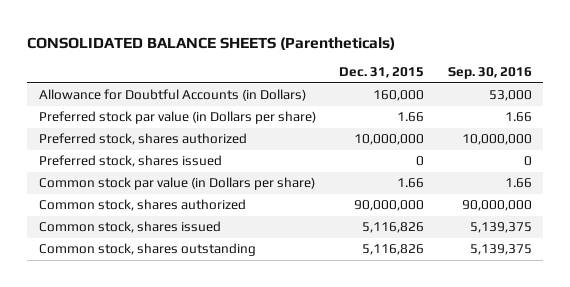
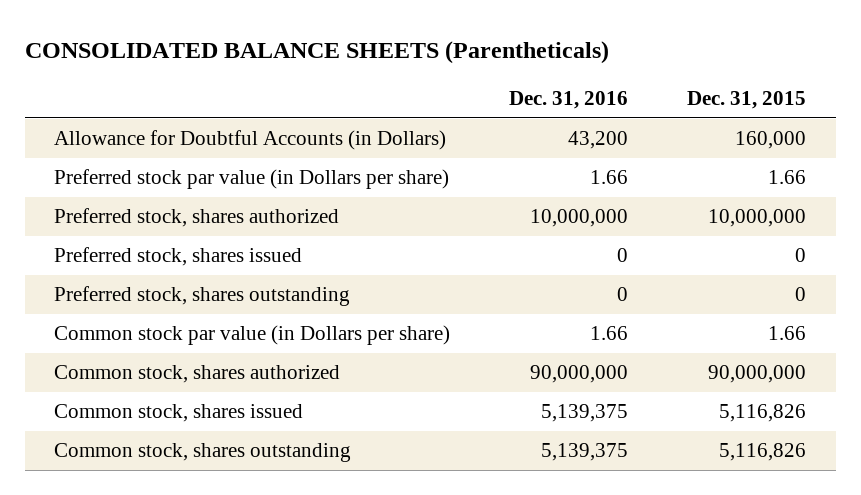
- | Dec. 31, 2015 | Sep. 30, 2016
+ | Dec. 31, 2016 | Dec. 31, 2015
+ Preferred stock, shares outstanding | 0 | 0

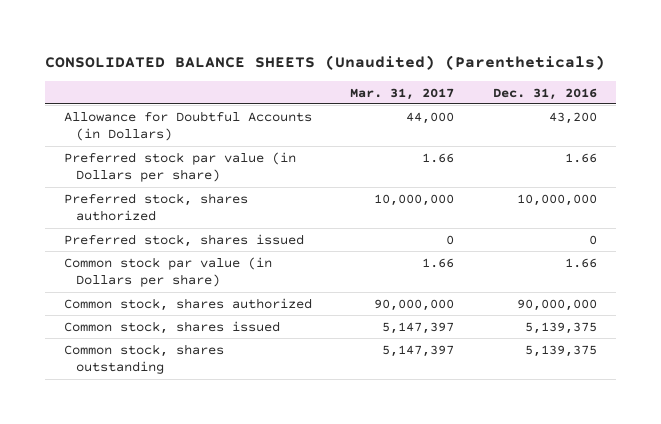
- CONSOLIDATED BALANCE SHEETS (Parentheticals)
+ CONSOLIDATED BALANCE SHEETS (Unaudited) (Parentheticals)
- | Dec. 31, 2016 | Dec. 31, 2015
+ | Mar. 31, 2017 | Dec. 31, 2016
- Preferred stock, shares outstanding | 0 | 0

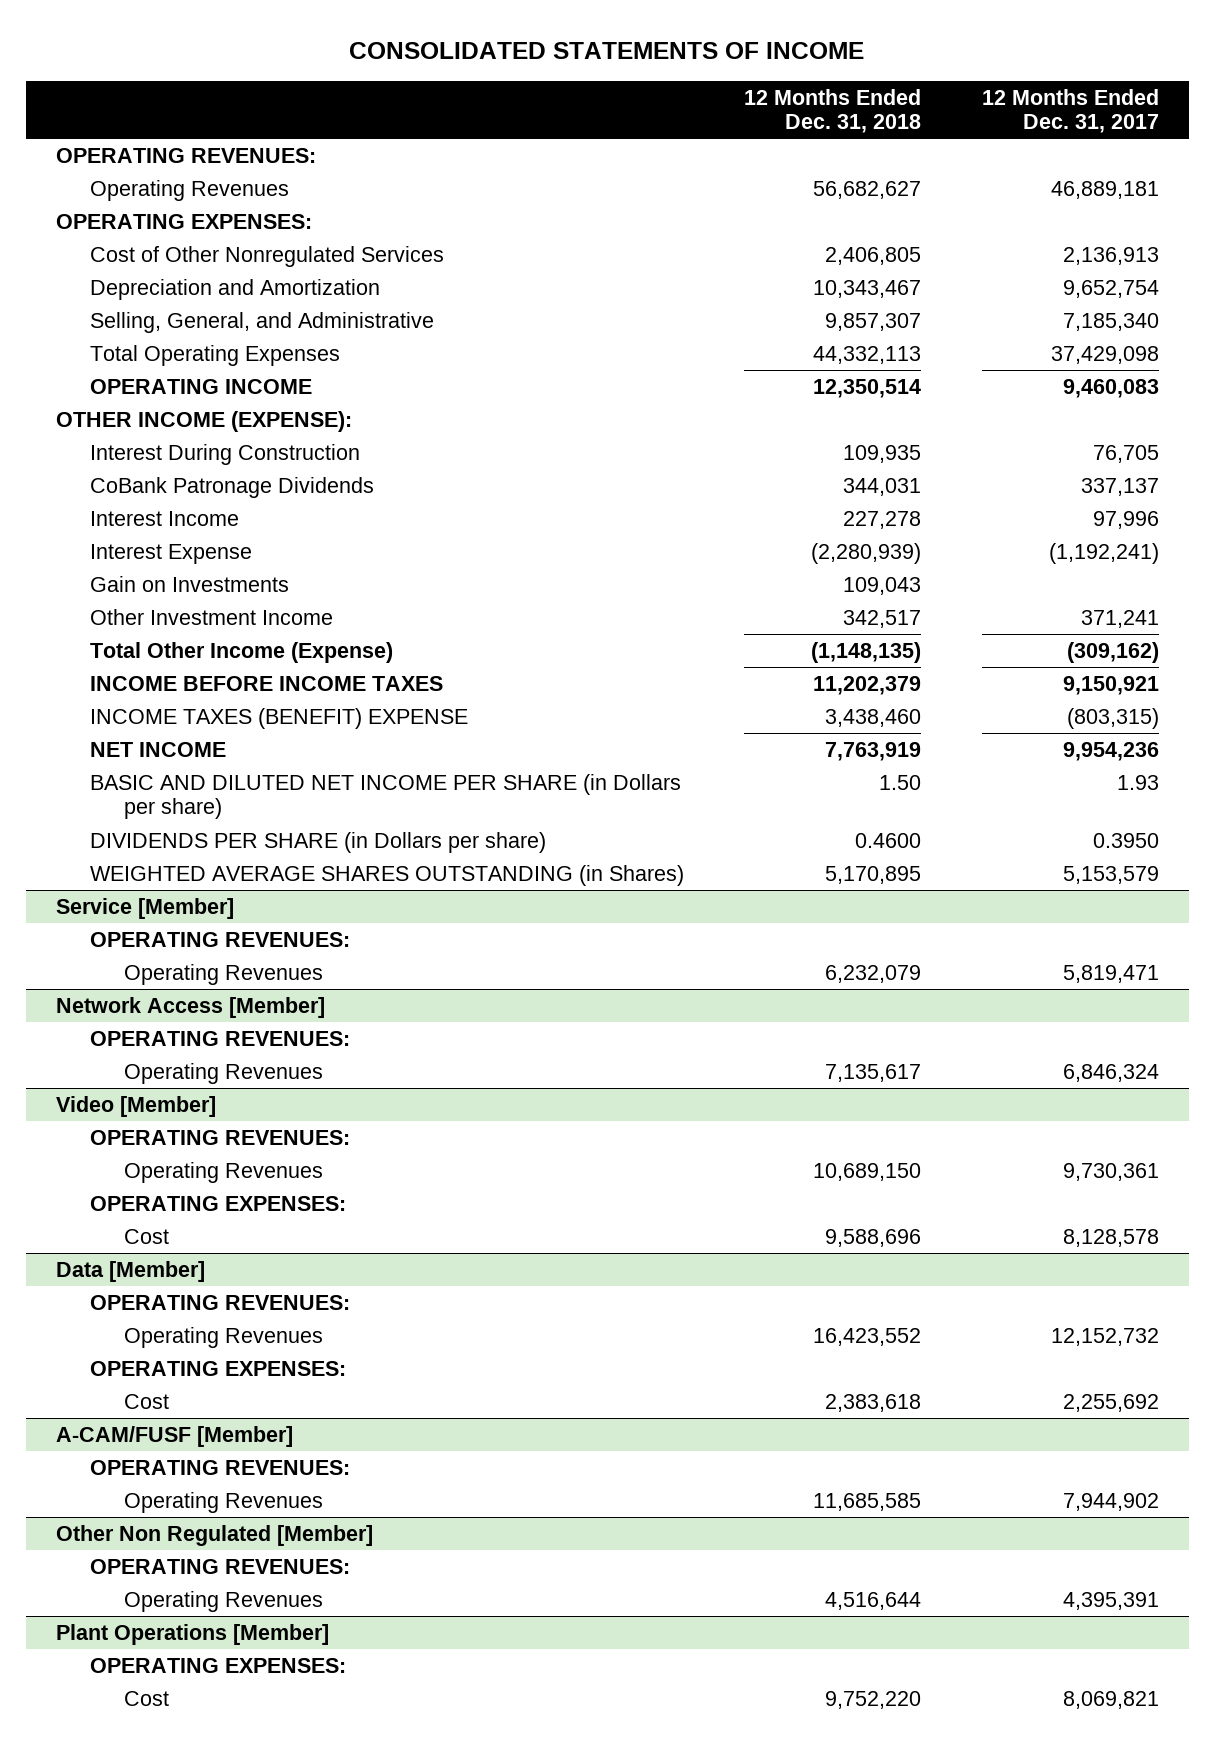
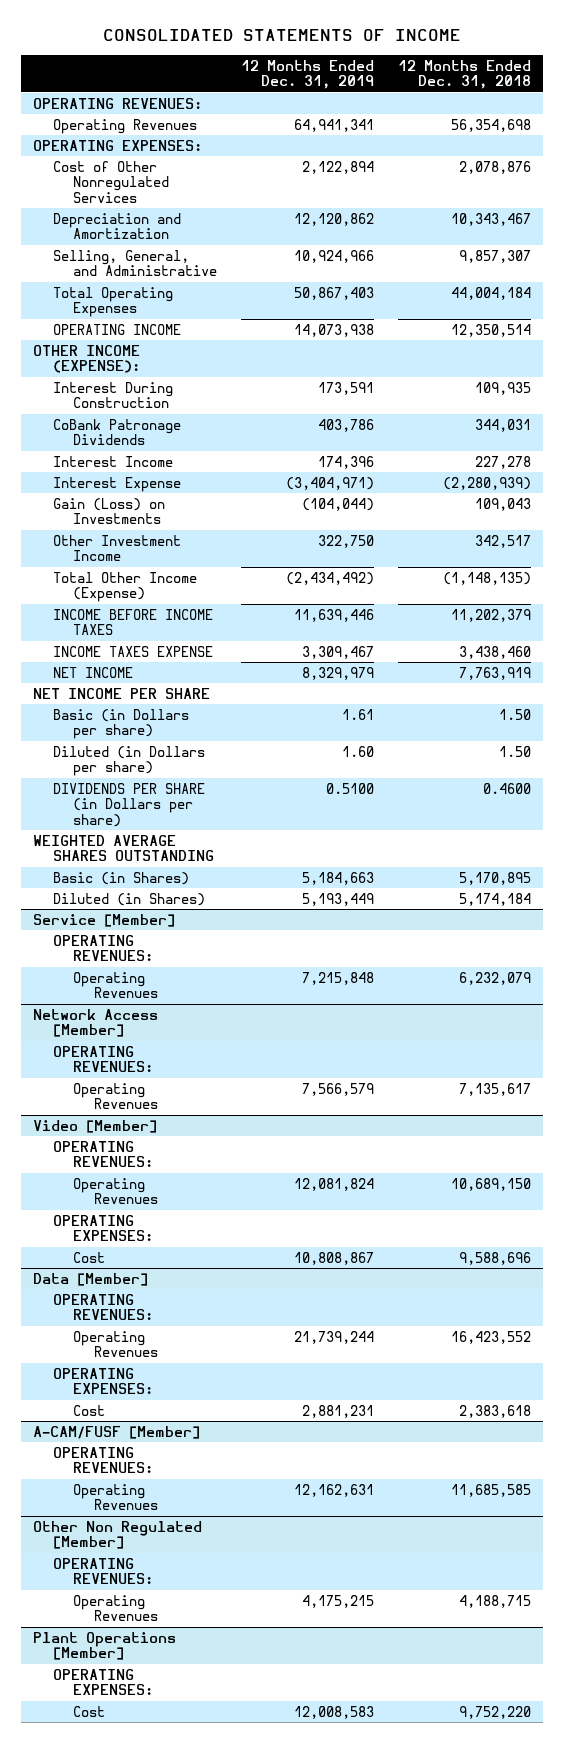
- | 12 Months Ended Dec. 31, 2018 | 12 Months Ended Dec. 31, 2017
+ | 12 Months Ended Dec. 31, 2019 | 12 Months Ended Dec. 31, 2018
- Operating Revenues | 56,682,627 | 46,889,181
+ Operating Revenues | 64,941,341 | 56,354,698
- Cost of Other Nonregulated Services | 2,406,805 | 2,136,913
+ Cost of Other Nonregulated Services | 2,122,894 | 2,078,876
- Total Operating Expenses | 44,332,113 | 37,429,098
+ Total Operating Expenses | 50,867,403 | 44,004,184
- Gain on Investments | 109,043 |
+ Gain (Loss) on Investments | (104,044) | 109,043
- INCOME TAXES (BENEFIT) EXPENSE | 3,438,460 | (803,315)
+ INCOME TAXES EXPENSE | 3,309,467 | 3,438,460
- BASIC AND DILUTED NET INCOME PER SHARE (in Dollars per share) | 1.50 | 1.93
+ NET INCOME PER SHARE
+ Basic (in Dollars per share) | 1.61 | 1.50
+ Diluted (in Dollars per share) | 1.60 | 1.50
- WEIGHTED AVERAGE SHARES OUTSTANDING (in Shares) | 5,170,895 | 5,153,579
+ WEIGHTED AVERAGE SHARES OUTSTANDING
+ Basic (in Shares) | 5,184,663 | 5,170,895
+ Diluted (in Shares) | 5,193,449 | 5,174,184
@ Other Non Regulated [Member]
- Operating Revenues | 4,516,644 | 4,395,391
+ Operating Revenues | 4,175,215 | 4,188,715

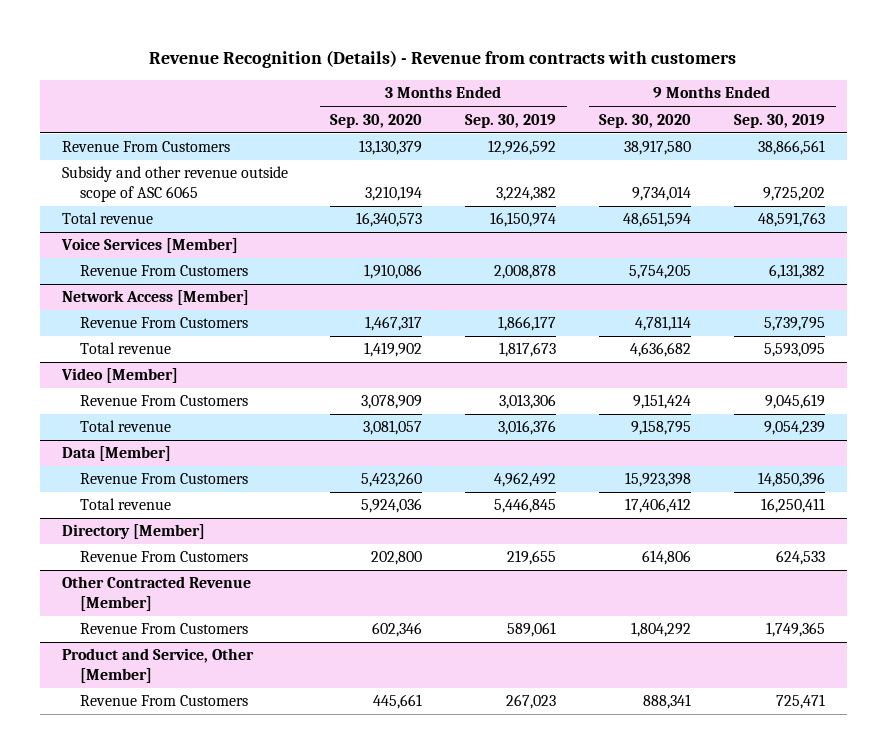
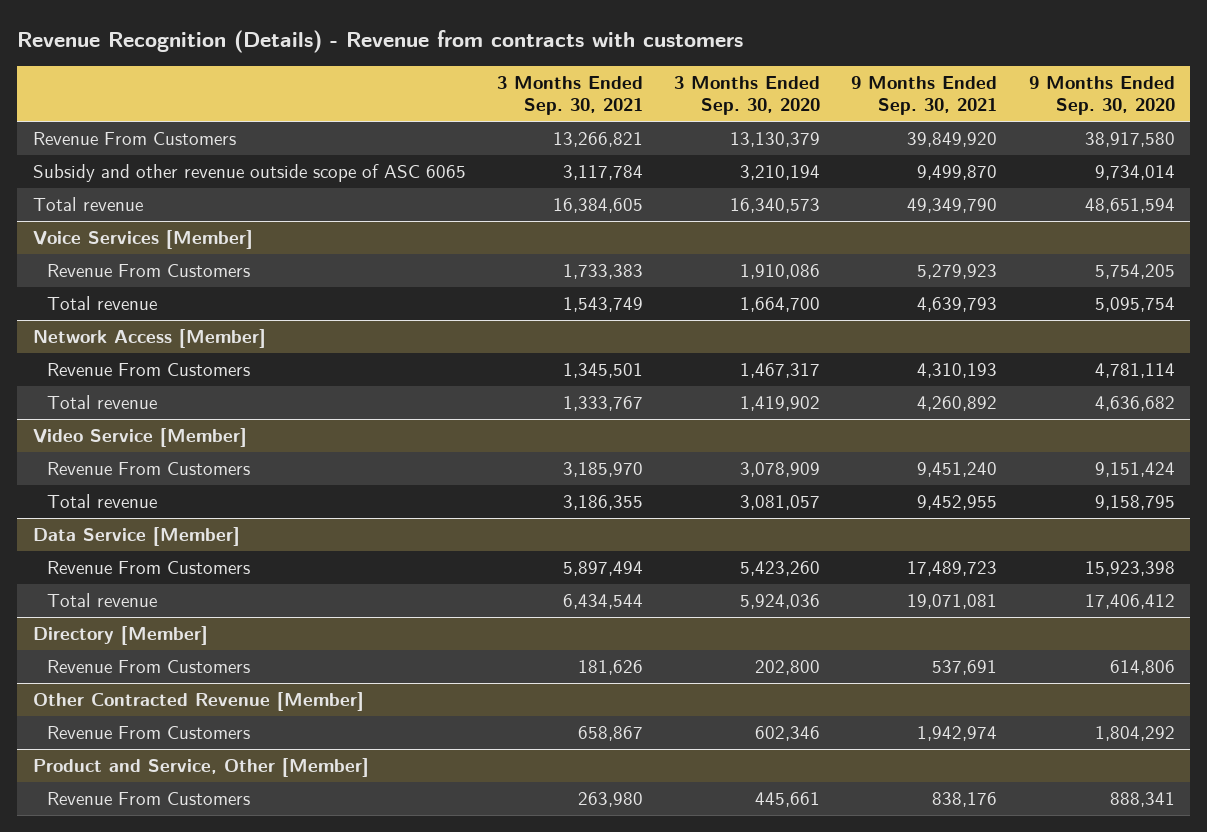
- | 3 Months Ended Sep. 30, 2020 | 3 Months Ended Sep. 30, 2019 | 9 Months Ended Sep. 30, 2020 | 9 Months Ended Sep. 30, 2019
+ | 3 Months Ended Sep. 30, 2021 | 3 Months Ended Sep. 30, 2020 | 9 Months Ended Sep. 30, 2021 | 9 Months Ended Sep. 30, 2020
@ Voice Services [Member]
+ Total revenue | 1,543,749 | 1,664,700 | 4,639,793 | 5,095,754
- Video [Member]
+ Video Service [Member]
- Data [Member]
+ Data Service [Member]

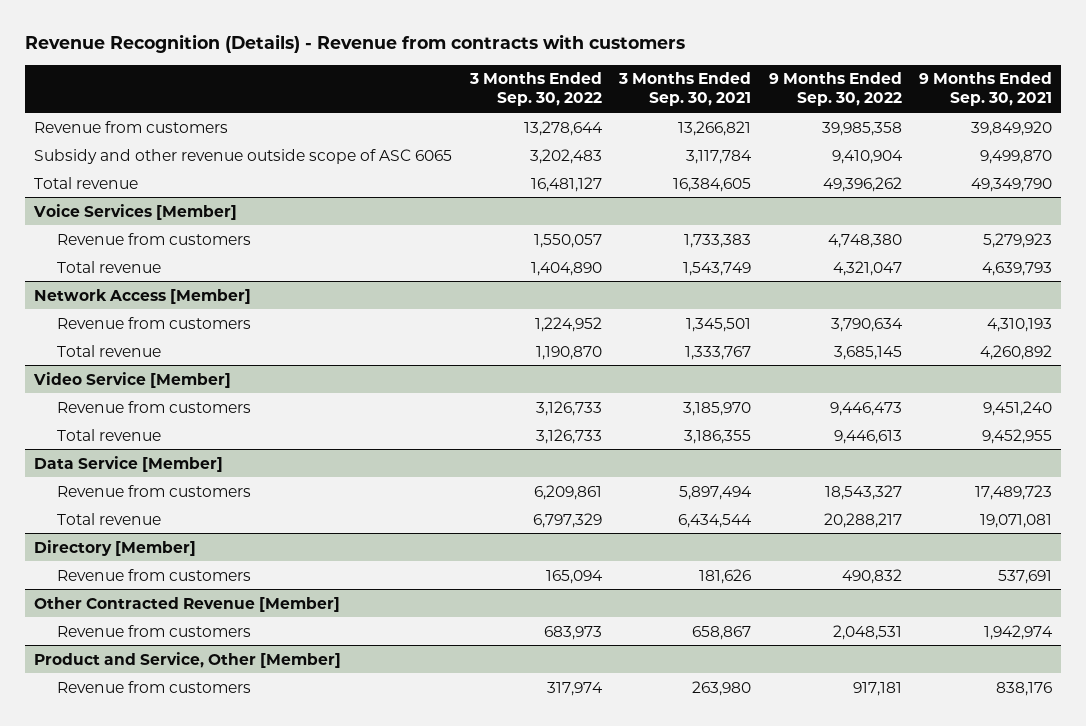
- | 3 Months Ended Sep. 30, 2021 | 3 Months Ended Sep. 30, 2020 | 9 Months Ended Sep. 30, 2021 | 9 Months Ended Sep. 30, 2020
+ | 3 Months Ended Sep. 30, 2022 | 3 Months Ended Sep. 30, 2021 | 9 Months Ended Sep. 30, 2022 | 9 Months Ended Sep. 30, 2021
- Revenue From Customers | 13,266,821 | 13,130,379 | 39,849,920 | 38,917,580
+ Revenue from customers | 13,278,644 | 13,266,821 | 39,985,358 | 39,849,920
@ Voice Services [Member]
- Revenue From Customers | 1,733,383 | 1,910,086 | 5,279,923 | 5,754,205
+ Revenue from customers | 1,550,057 | 1,733,383 | 4,748,380 | 5,279,923
@ Network Access [Member]
- Revenue From Customers | 1,345,501 | 1,467,317 | 4,310,193 | 4,781,114
+ Revenue from customers | 1,224,952 | 1,345,501 | 3,790,634 | 4,310,193
@ Video Service [Member]
- Revenue From Customers | 3,185,970 | 3,078,909 | 9,451,240 | 9,151,424
+ Revenue from customers | 3,126,733 | 3,185,970 | 9,446,473 | 9,451,240
@ Data Service [Member]
- Revenue From Customers | 5,897,494 | 5,423,260 | 17,489,723 | 15,923,398
+ Revenue from customers | 6,209,861 | 5,897,494 | 18,543,327 | 17,489,723
@ Directory [Member]
- Revenue From Customers | 181,626 | 202,800 | 537,691 | 614,806
+ Revenue from customers | 165,094 | 181,626 | 490,832 | 537,691
@ Other Contracted Revenue [Member]
- Revenue From Customers | 658,867 | 602,346 | 1,942,974 | 1,804,292
+ Revenue from customers | 683,973 | 658,867 | 2,048,531 | 1,942,974
@ Product and Service, Other [Member]
- Revenue From Customers | 263,980 | 445,661 | 838,176 | 888,341
+ Revenue from customers | 317,974 | 263,980 | 917,181 | 838,176

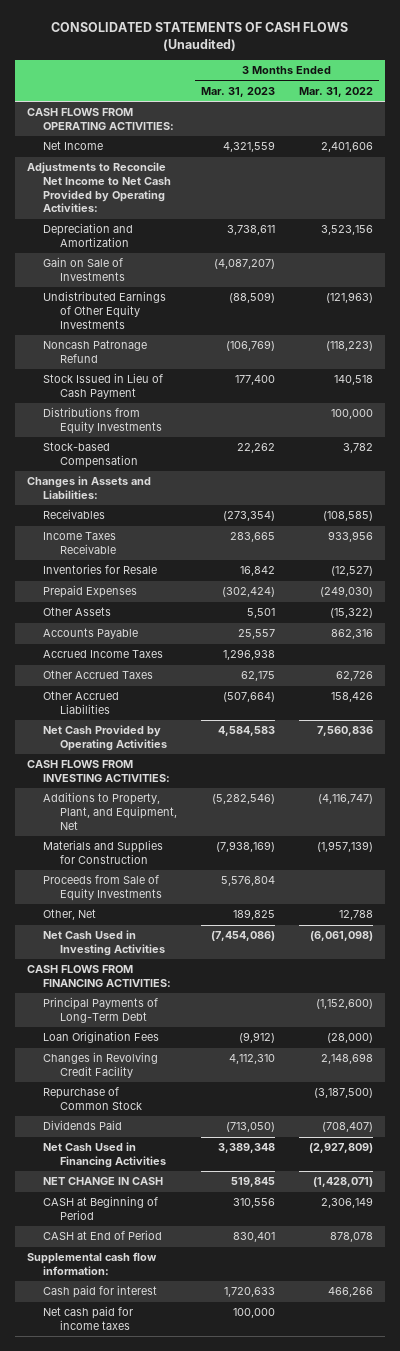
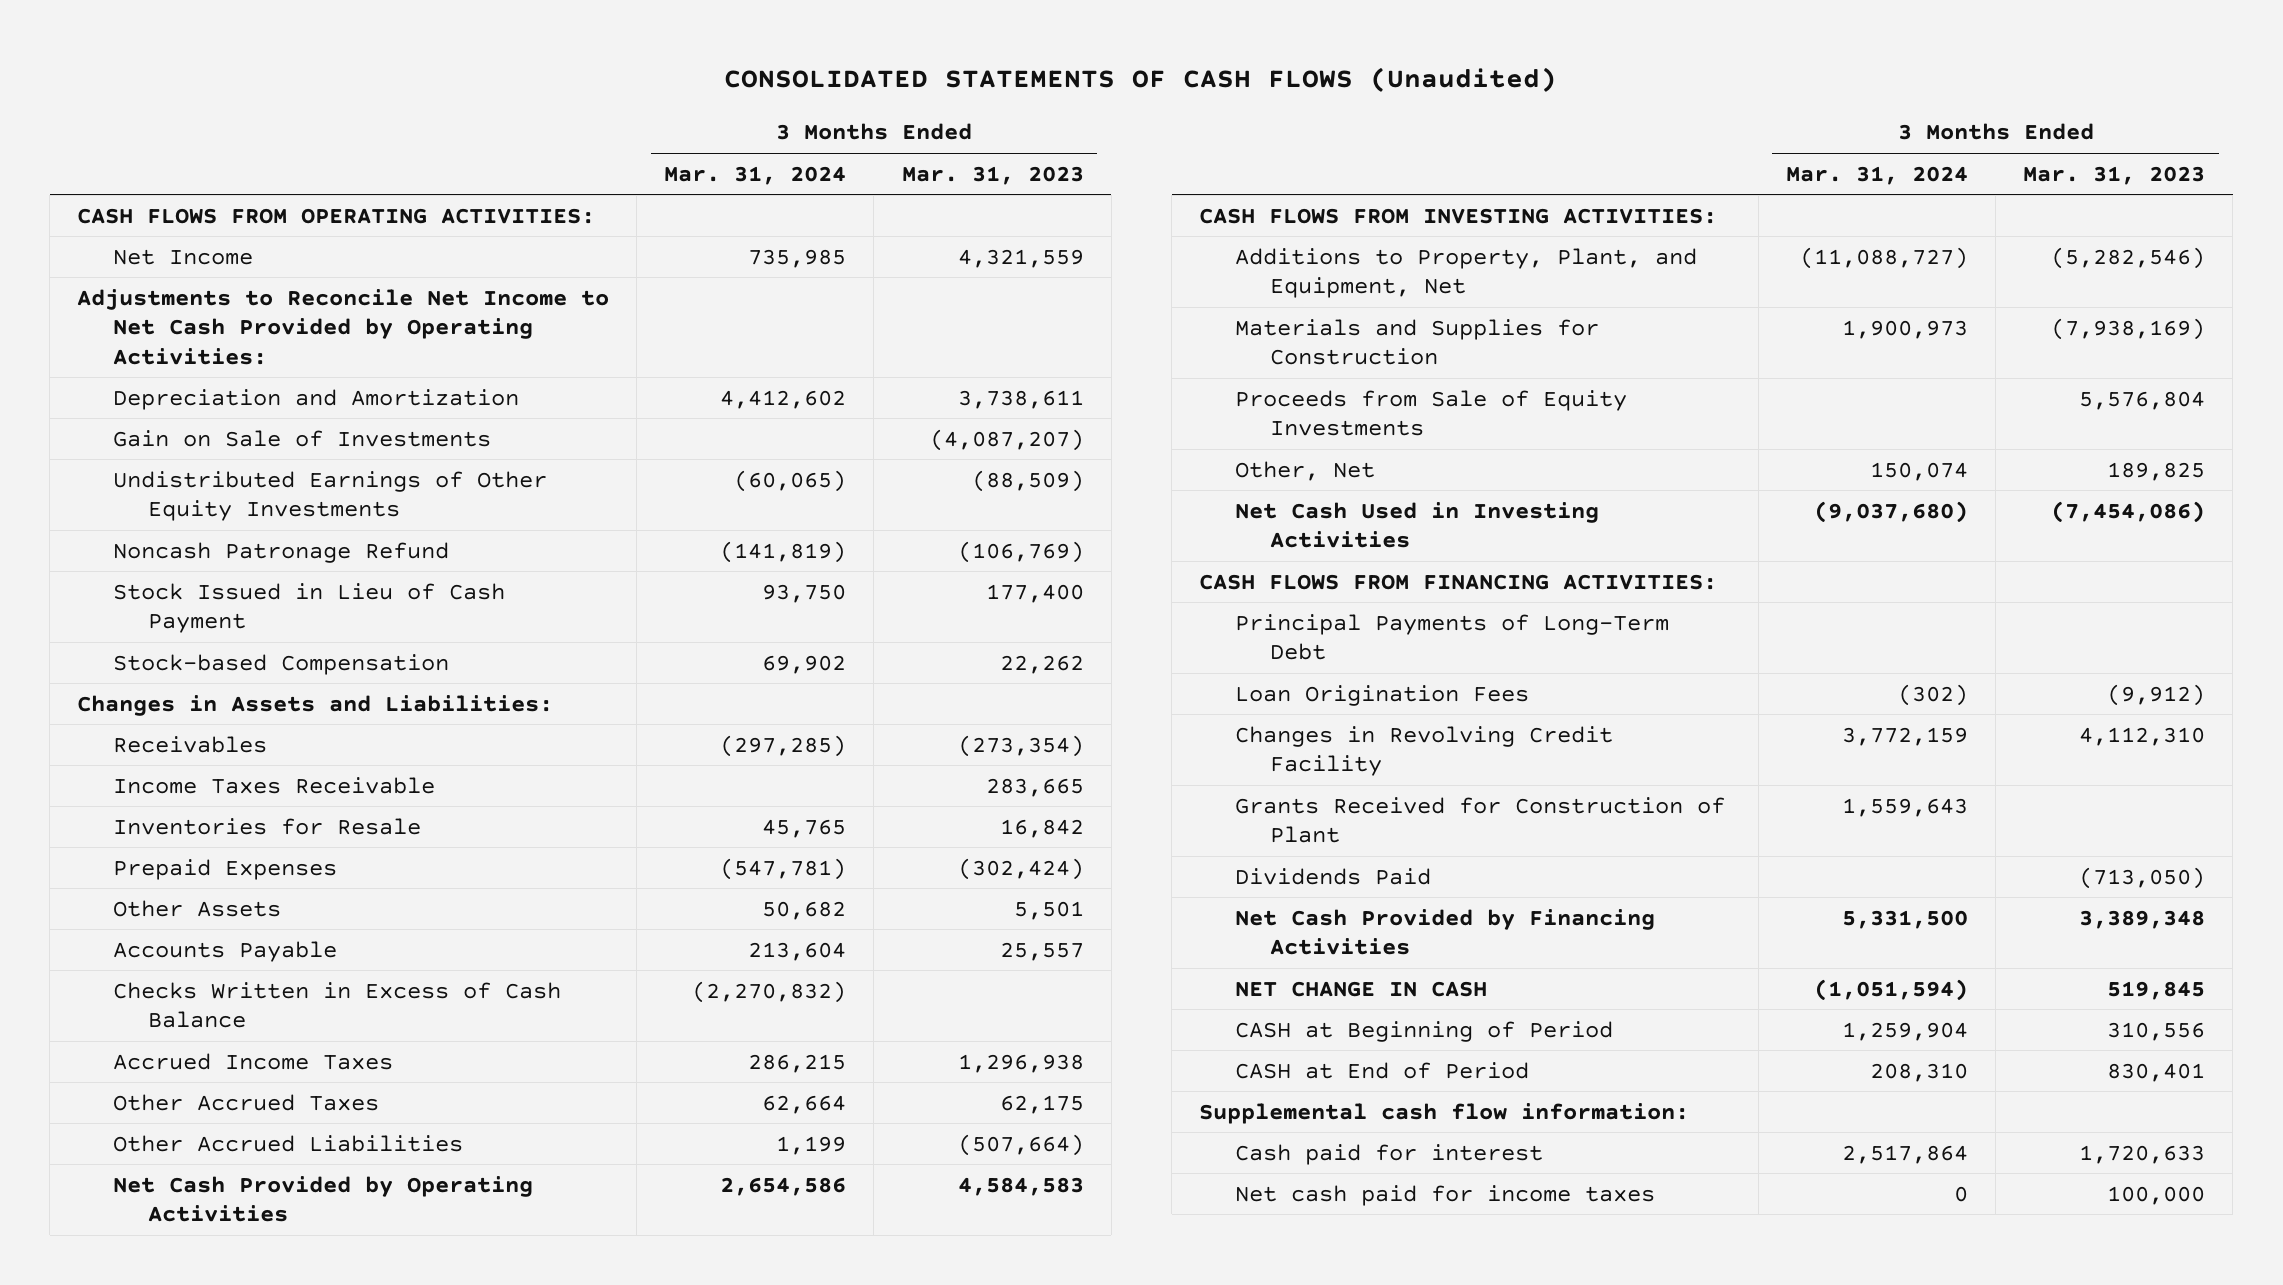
- | 3 Months Ended Mar. 31, 2023 | 3 Months Ended Mar. 31, 2022
+ | 3 Months Ended Mar. 31, 2024 | 3 Months Ended Mar. 31, 2023
- Distributions from Equity Investments | | 100,000
+ Checks Written in Excess of Cash Balance | (2,270,832) |
- Repurchase of Common Stock | | (3,187,500)
+ Grants Received for Construction of Plant | 1,559,643 |
- Net Cash Used in Financing Activities | 3,389,348 | (2,927,809)
+ Net Cash Provided by Financing Activities | 5,331,500 | 3,389,348

